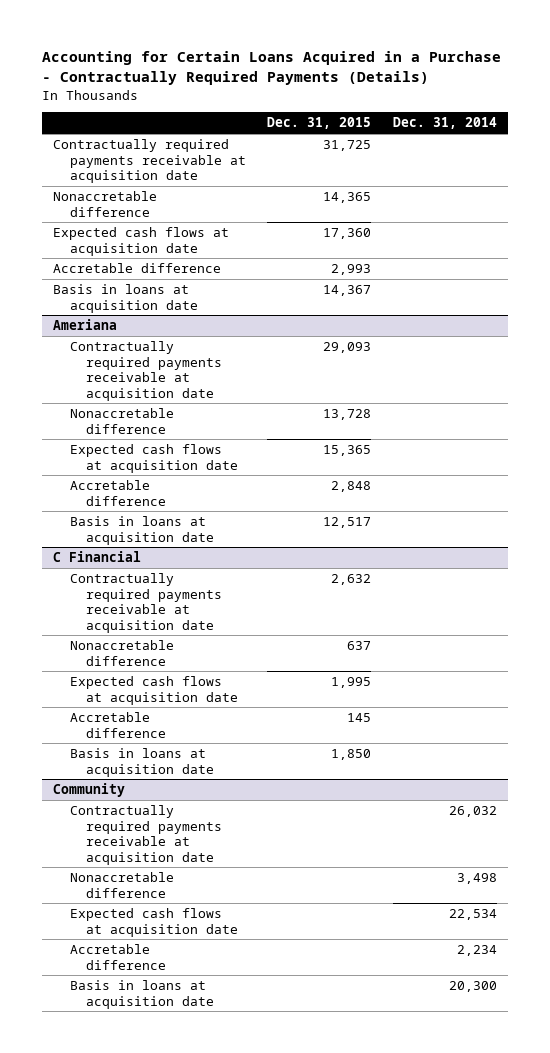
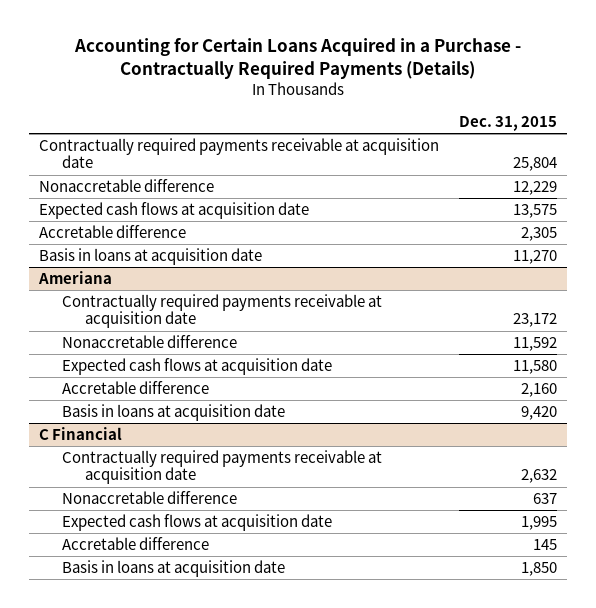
- | Dec. 31, 2015 | Dec. 31, 2014
+ | Dec. 31, 2015
- Contractually required payments receivable at acquisition date | 31,725 |
- Nonaccretable difference | 14,365 |
- Expected cash flows at acquisition date | 17,360 |
- Accretable difference | 2,993 |
- Basis in loans at acquisition date | 14,367 |
+ Contractually required payments receivable at acquisition date | 25,804
+ Nonaccretable difference | 12,229
+ Expected cash flows at acquisition date | 13,575
+ Accretable difference | 2,305
+ Basis in loans at acquisition date | 11,270
@ Ameriana
- Contractually required payments receivable at acquisition date | 29,093 |
- Nonaccretable difference | 13,728 |
- Expected cash flows at acquisition date | 15,365 |
- Accretable difference | 2,848 |
- Basis in loans at acquisition date | 12,517 |
+ Contractually required payments receivable at acquisition date | 23,172
+ Nonaccretable difference | 11,592
+ Expected cash flows at acquisition date | 11,580
+ Accretable difference | 2,160
+ Basis in loans at acquisition date | 9,420
- Community
- Contractually required payments receivable at acquisition date | | 26,032
- Nonaccretable difference | | 3,498
- Expected cash flows at acquisition date | | 22,534
- Accretable difference | | 2,234
- Basis in loans at acquisition date | | 20,300

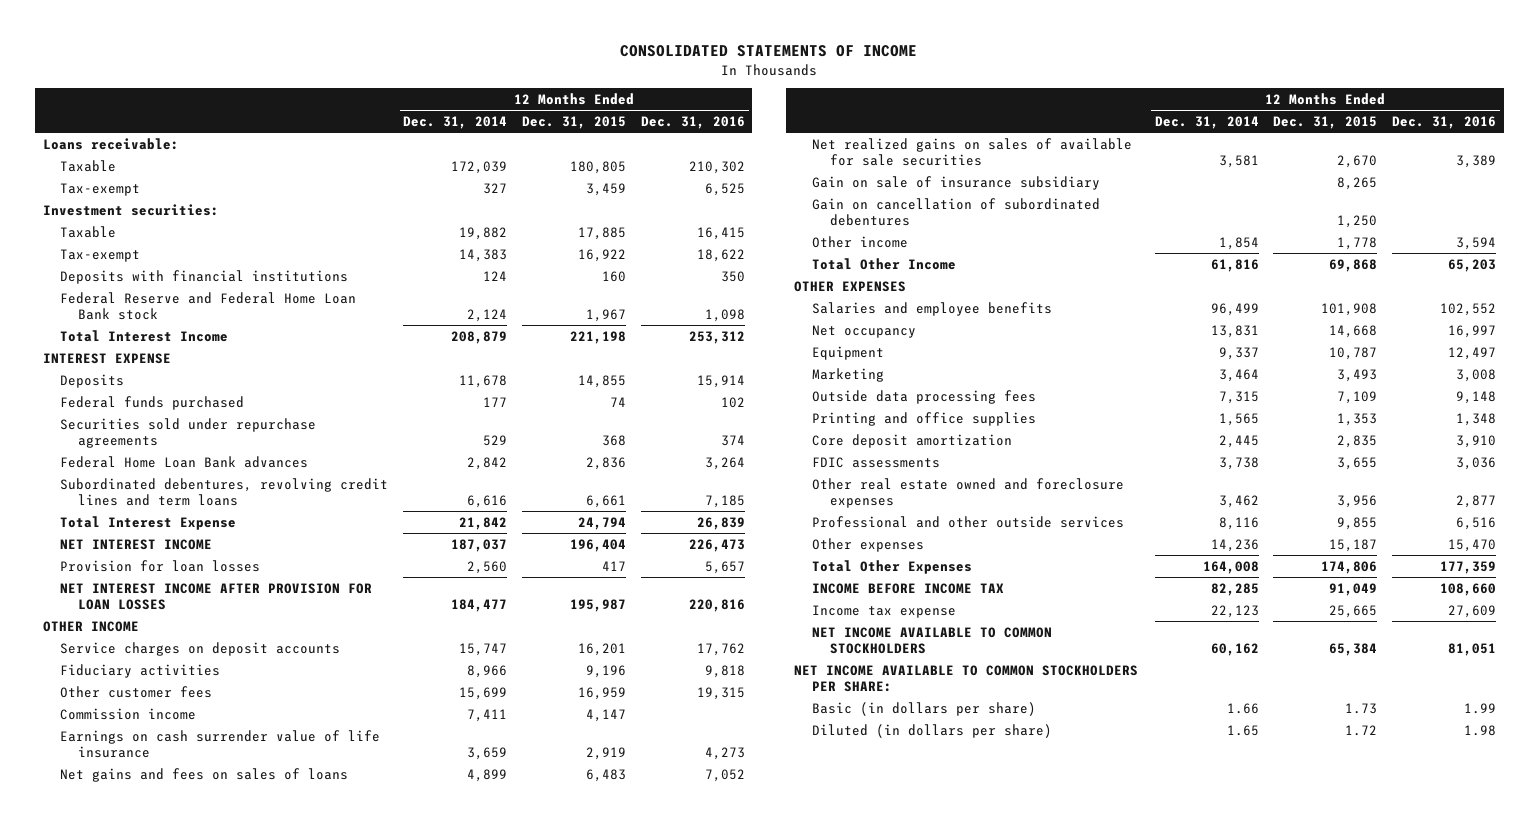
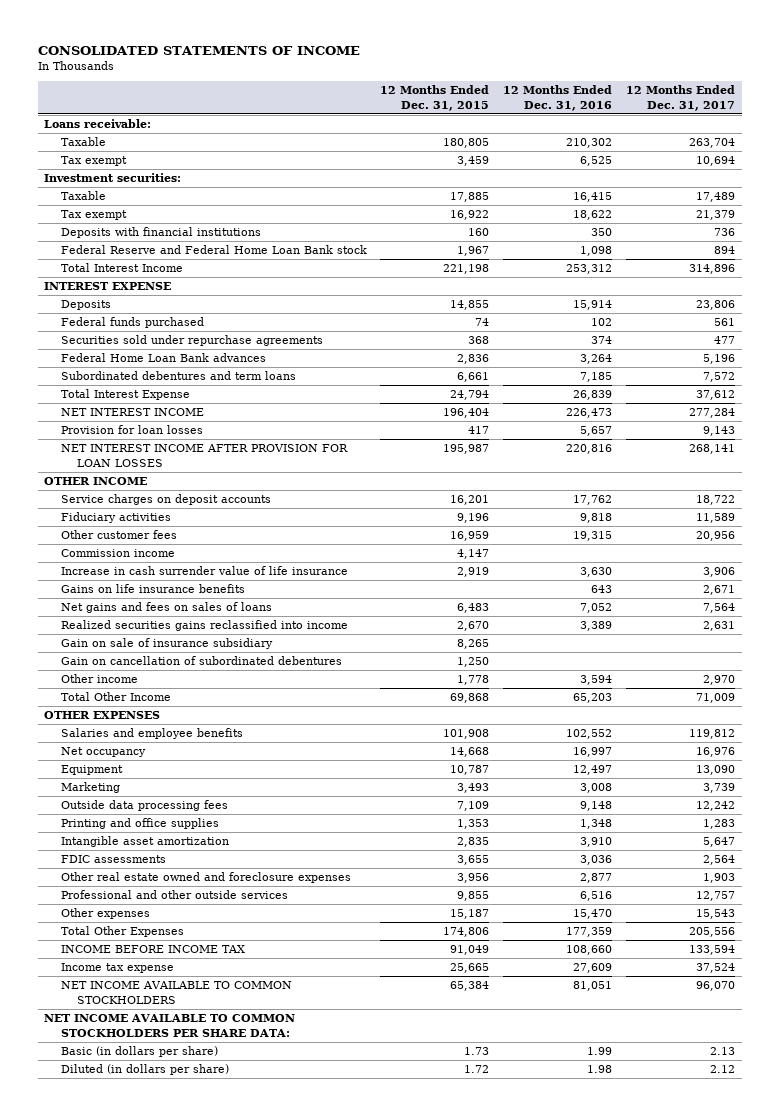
- | 12 Months Ended Dec. 31, 2014 | 12 Months Ended Dec. 31, 2015 | 12 Months Ended Dec. 31, 2016
+ | 12 Months Ended Dec. 31, 2015 | 12 Months Ended Dec. 31, 2016 | 12 Months Ended Dec. 31, 2017
- Tax-exempt | 327 | 3,459 | 6,525
+ Tax exempt | 3,459 | 6,525 | 10,694
- Tax-exempt | 14,383 | 16,922 | 18,622
+ Tax exempt | 16,922 | 18,622 | 21,379
- Subordinated debentures, revolving credit lines and term loans | 6,616 | 6,661 | 7,185
+ Subordinated debentures and term loans | 6,661 | 7,185 | 7,572
- Earnings on cash surrender value of life insurance | 3,659 | 2,919 | 4,273
+ Increase in cash surrender value of life insurance | 2,919 | 3,630 | 3,906
+ Gains on life insurance benefits | | 643 | 2,671
- Net realized gains on sales of available for sale securities | 3,581 | 2,670 | 3,389
+ Realized securities gains reclassified into income | 2,670 | 3,389 | 2,631
- Core deposit amortization | 2,445 | 2,835 | 3,910
+ Intangible asset amortization | 2,835 | 3,910 | 5,647
- NET INCOME AVAILABLE TO COMMON STOCKHOLDERS PER SHARE:
+ NET INCOME AVAILABLE TO COMMON STOCKHOLDERS PER SHARE DATA:

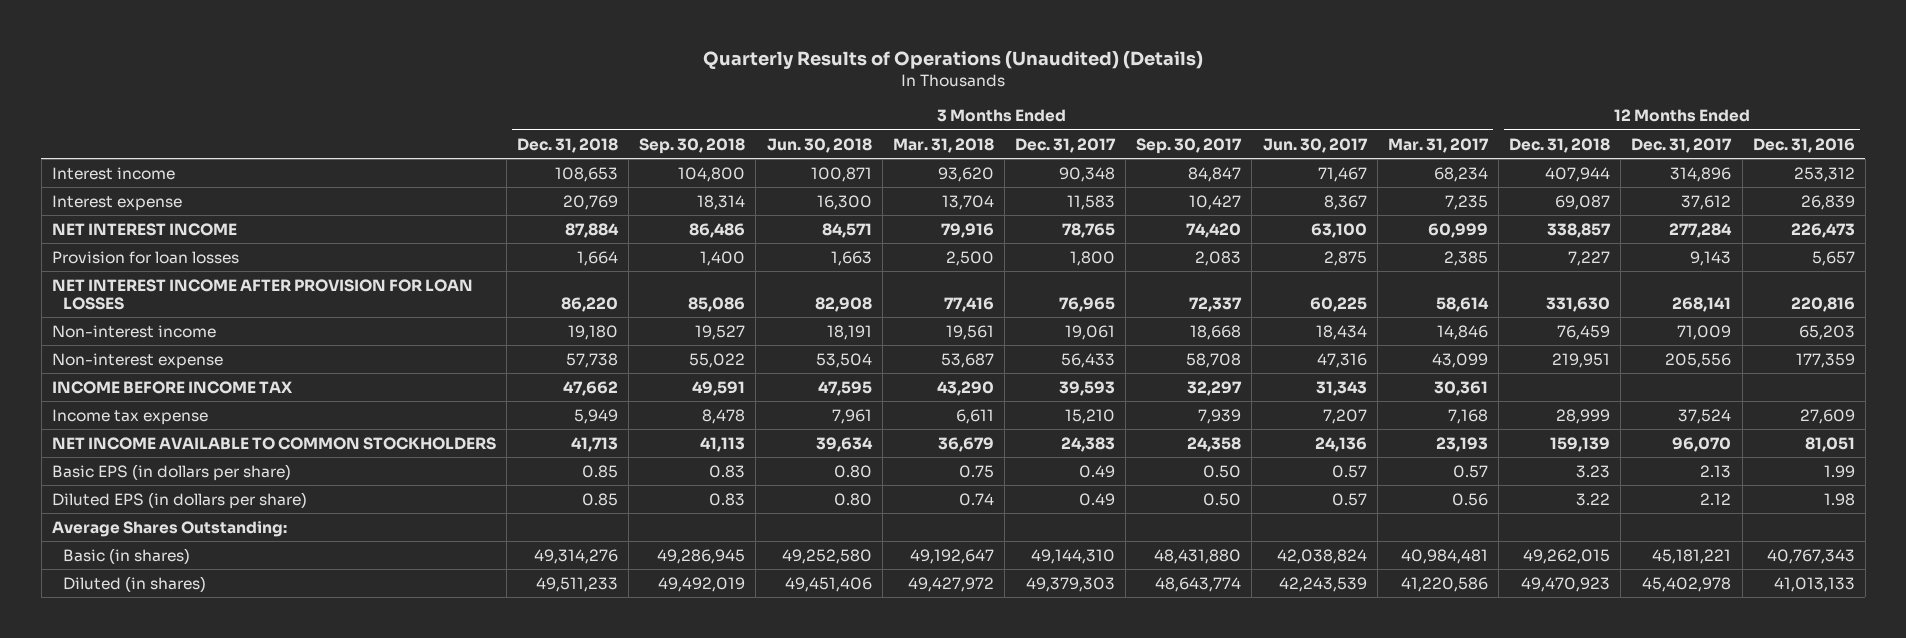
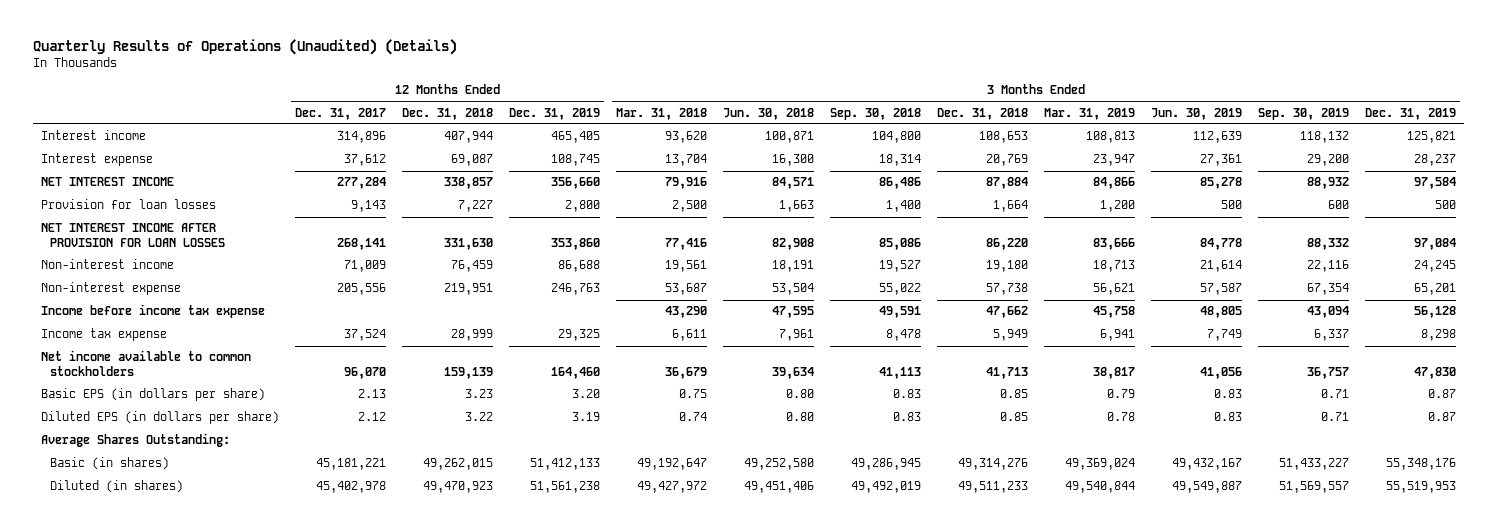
- | 3 Months Ended Dec. 31, 2018 | 3 Months Ended Sep. 30, 2018 | 3 Months Ended Jun. 30, 2018 | 3 Months Ended Mar. 31, 2018 | 3 Months Ended Dec. 31, 2017 | 3 Months Ended Sep. 30, 2017 | 3 Months Ended Jun. 30, 2017 | 3 Months Ended Mar. 31, 2017 | 12 Months Ended Dec. 31, 2018 | 12 Months Ended Dec. 31, 2017 | 12 Months Ended Dec. 31, 2016
+ | 12 Months Ended Dec. 31, 2017 | 12 Months Ended Dec. 31, 2018 | 12 Months Ended Dec. 31, 2019 | 3 Months Ended Mar. 31, 2018 | 3 Months Ended Jun. 30, 2018 | 3 Months Ended Sep. 30, 2018 | 3 Months Ended Dec. 31, 2018 | 3 Months Ended Mar. 31, 2019 | 3 Months Ended Jun. 30, 2019 | 3 Months Ended Sep. 30, 2019 | 3 Months Ended Dec. 31, 2019
- INCOME BEFORE INCOME TAX | 47,662 | 49,591 | 47,595 | 43,290 | 39,593 | 32,297 | 31,343 | 30,361 | | |
+ Income before income tax expense | | | | 43,290 | 47,595 | 49,591 | 47,662 | 45,758 | 48,805 | 43,094 | 56,128
- NET INCOME AVAILABLE TO COMMON STOCKHOLDERS | 41,713 | 41,113 | 39,634 | 36,679 | 24,383 | 24,358 | 24,136 | 23,193 | 159,139 | 96,070 | 81,051
+ Net income available to common stockholders | 96,070 | 159,139 | 164,460 | 36,679 | 39,634 | 41,113 | 41,713 | 38,817 | 41,056 | 36,757 | 47,830

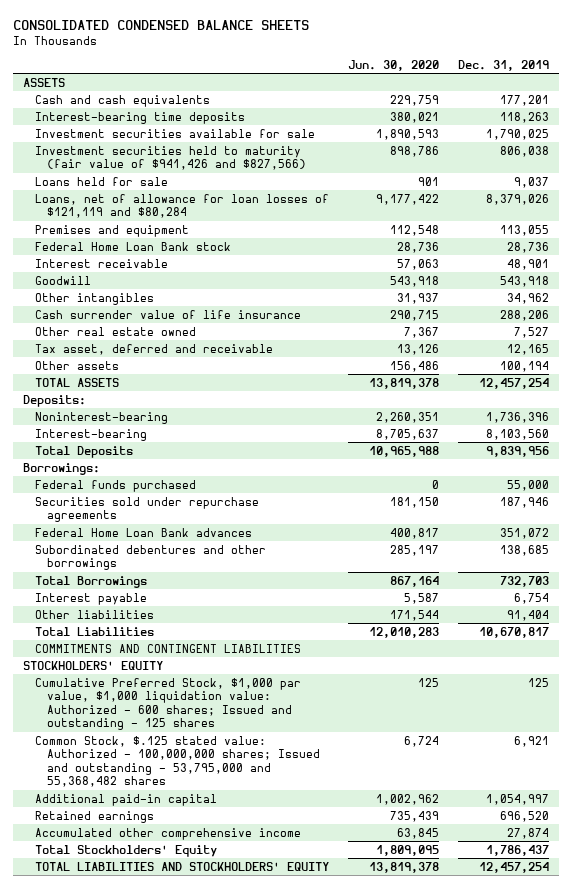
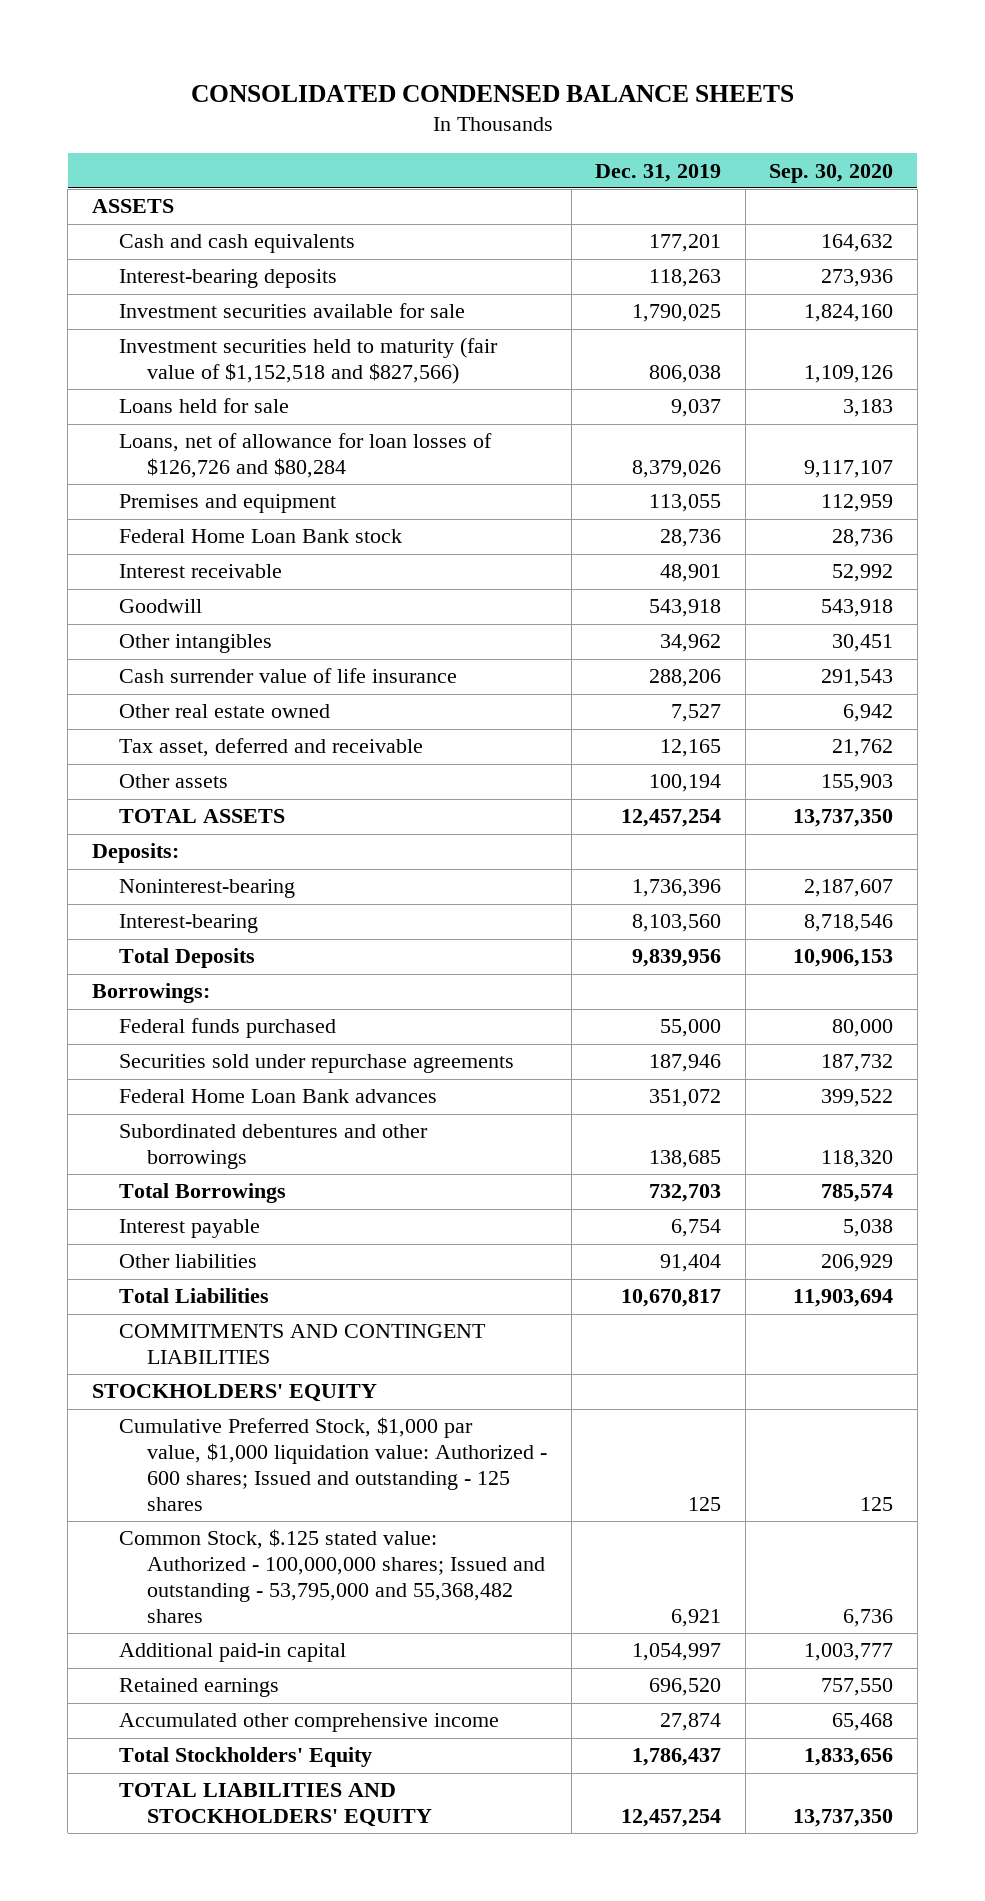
- | Jun. 30, 2020 | Dec. 31, 2019
+ | Dec. 31, 2019 | Sep. 30, 2020
- Interest-bearing time deposits | 380,021 | 118,263
+ Interest-bearing deposits | 118,263 | 273,936
- Investment securities held to maturity (fair value of $941,426 and $827,566) | 898,786 | 806,038
+ Investment securities held to maturity (fair value of $1,152,518 and $827,566) | 806,038 | 1,109,126
- Loans, net of allowance for loan losses of $121,119 and $80,284 | 9,177,422 | 8,379,026
+ Loans, net of allowance for loan losses of $126,726 and $80,284 | 8,379,026 | 9,117,107

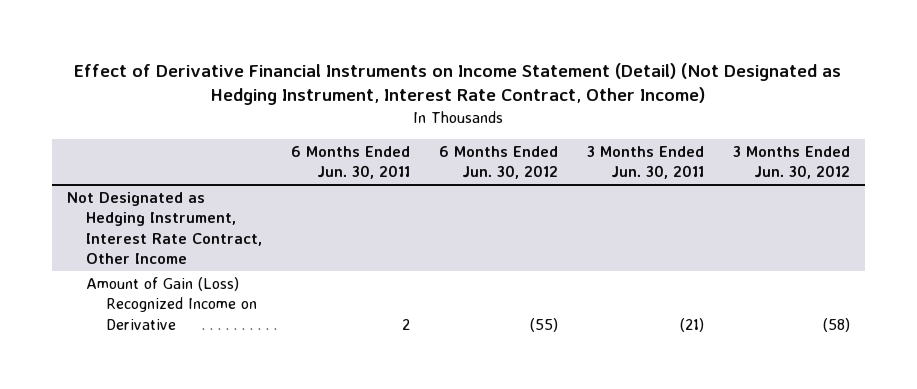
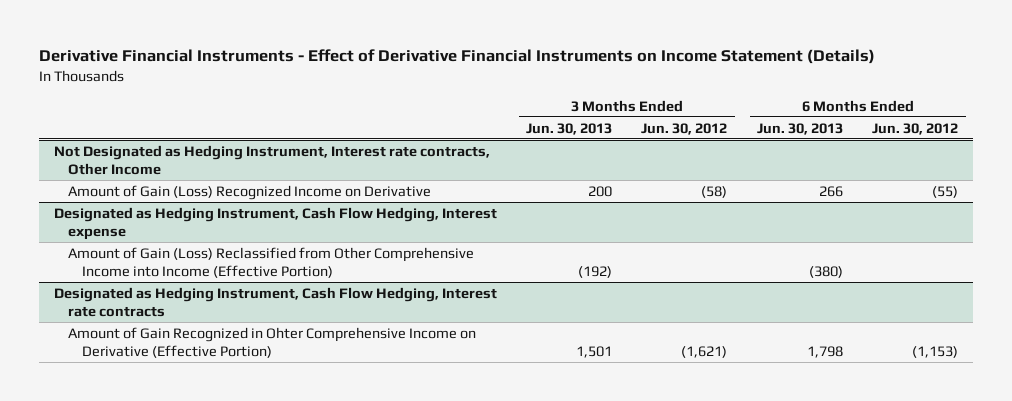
- Effect of Derivative Financial Instruments on Income Statement (Detail) (Not Designated as Hedging Instrument, Interest Rate Contract, Other Income)
+ Derivative Financial Instruments - Effect of Derivative Financial Instruments on Income Statement (Details)
- | 6 Months Ended Jun. 30, 2011 | 6 Months Ended Jun. 30, 2012 | 3 Months Ended Jun. 30, 2011 | 3 Months Ended Jun. 30, 2012
+ | 3 Months Ended Jun. 30, 2013 | 3 Months Ended Jun. 30, 2012 | 6 Months Ended Jun. 30, 2013 | 6 Months Ended Jun. 30, 2012
- Not Designated as Hedging Instrument, Interest Rate Contract, Other Income
+ Not Designated as Hedging Instrument, Interest rate contracts, Other Income
+ Designated as Hedging Instrument, Cash Flow Hedging, Interest expense
+ Amount of Gain (Loss) Reclassified from Other Comprehensive Income into Income (Effective Portion) | (192) | | (380) |
+ Designated as Hedging Instrument, Cash Flow Hedging, Interest rate contracts
+ Amount of Gain Recognized in Ohter Comprehensive Income on Derivative (Effective Portion) | 1,501 | (1,621) | 1,798 | (1,153)

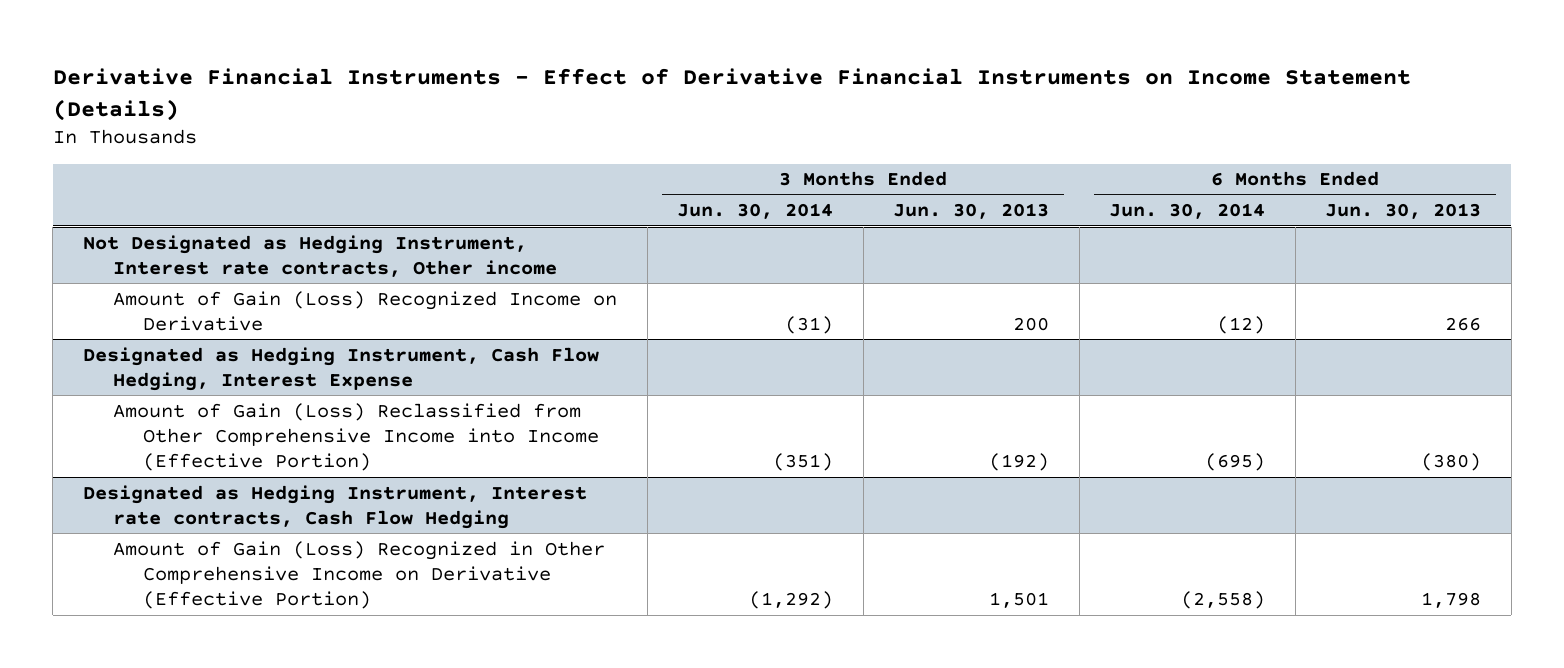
- | 3 Months Ended Jun. 30, 2013 | 3 Months Ended Jun. 30, 2012 | 6 Months Ended Jun. 30, 2013 | 6 Months Ended Jun. 30, 2012
+ | 3 Months Ended Jun. 30, 2014 | 3 Months Ended Jun. 30, 2013 | 6 Months Ended Jun. 30, 2014 | 6 Months Ended Jun. 30, 2013
- Not Designated as Hedging Instrument, Interest rate contracts, Other Income
+ Not Designated as Hedging Instrument, Interest rate contracts, Other income
- Designated as Hedging Instrument, Cash Flow Hedging, Interest expense
+ Designated as Hedging Instrument, Cash Flow Hedging, Interest Expense
- Designated as Hedging Instrument, Cash Flow Hedging, Interest rate contracts
- Amount of Gain Recognized in Ohter Comprehensive Income on Derivative (Effective Portion) | 1,501 | (1,621) | 1,798 | (1,153)
+ Designated as Hedging Instrument, Interest rate contracts, Cash Flow Hedging
+ Amount of Gain (Loss) Recognized in Other Comprehensive Income on Derivative (Effective Portion) | (1,292) | 1,501 | (2,558) | 1,798

